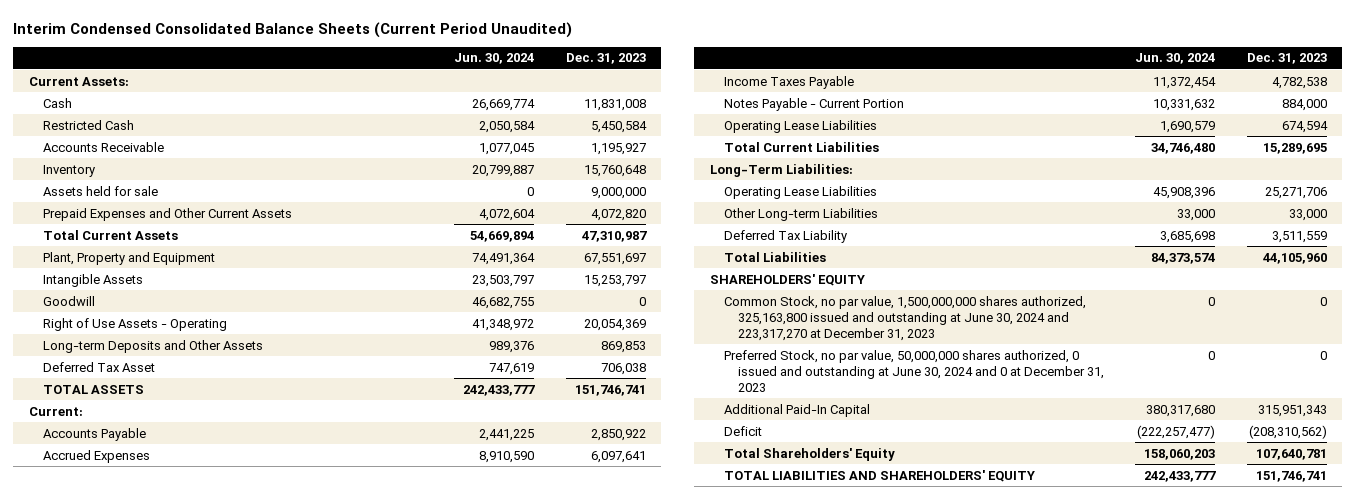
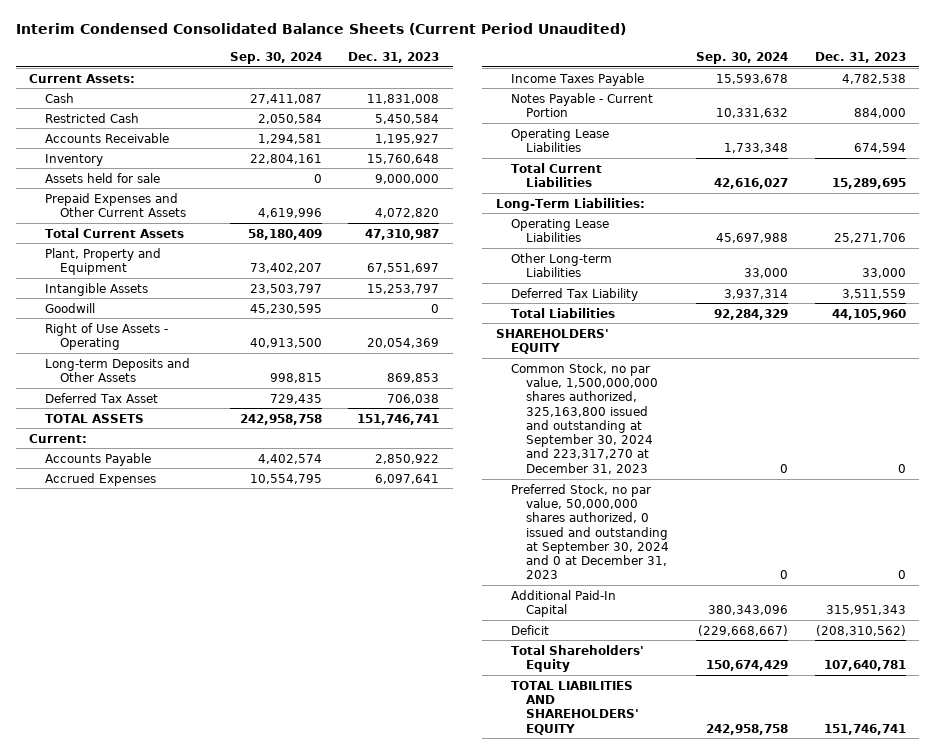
- | Jun. 30, 2024 | Dec. 31, 2023
+ | Sep. 30, 2024 | Dec. 31, 2023
- Common Stock, no par value, 1,500,000,000 shares authorized, 325,163,800 issued and outstanding at June 30, 2024 and 223,317,270 at December 31, 2023 | 0 | 0
- Preferred Stock, no par value, 50,000,000 shares authorized, 0 issued and outstanding at June 30, 2024 and 0 at December 31, 2023 | 0 | 0
+ Common Stock, no par value, 1,500,000,000 shares authorized, 325,163,800 issued and outstanding at September 30, 2024 and 223,317,270 at December 31, 2023 | 0 | 0
+ Preferred Stock, no par value, 50,000,000 shares authorized, 0 issued and outstanding at September 30, 2024 and 0 at December 31, 2023 | 0 | 0

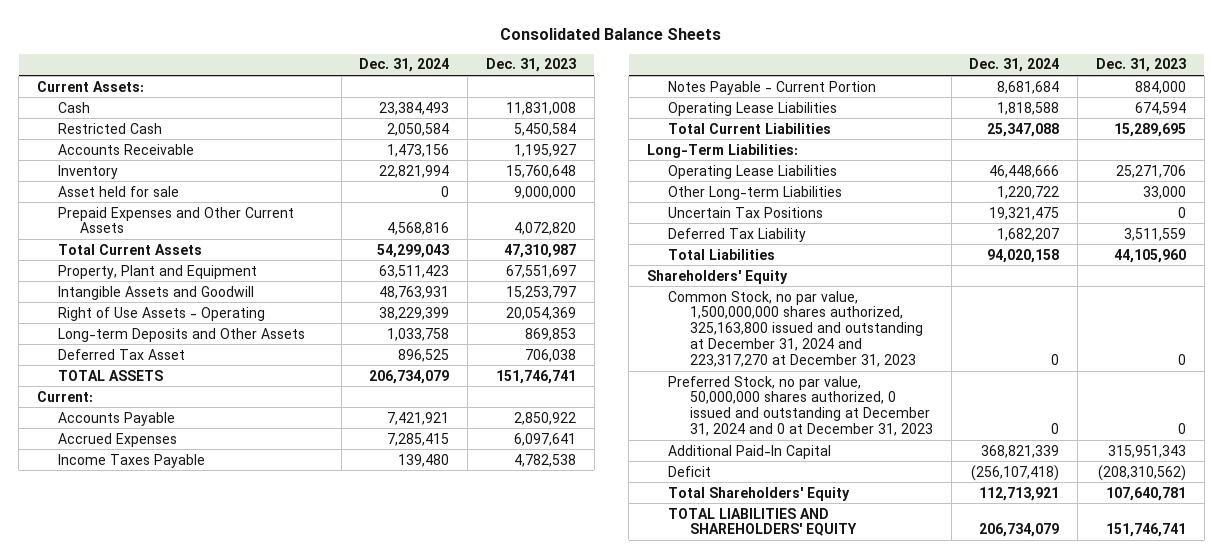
- Interim Condensed Consolidated Balance Sheets (Current Period Unaudited)
+ Consolidated Balance Sheets
- | Sep. 30, 2024 | Dec. 31, 2023
+ | Dec. 31, 2024 | Dec. 31, 2023
- Assets held for sale | 0 | 9,000,000
+ Asset held for sale | 0 | 9,000,000
- Plant, Property and Equipment | 73,402,207 | 67,551,697
- Intangible Assets | 23,503,797 | 15,253,797
- Goodwill | 45,230,595 | 0
+ Property, Plant and Equipment | 63,511,423 | 67,551,697
+ Intangible Assets and Goodwill | 48,763,931 | 15,253,797
+ Uncertain Tax Positions | 19,321,475 | 0
- SHAREHOLDERS' EQUITY
- Common Stock, no par value, 1,500,000,000 shares authorized, 325,163,800 issued and outstanding at September 30, 2024 and 223,317,270 at December 31, 2023 | 0 | 0
- Preferred Stock, no par value, 50,000,000 shares authorized, 0 issued and outstanding at September 30, 2024 and 0 at December 31, 2023 | 0 | 0
+ Shareholders' Equity
+ Common Stock, no par value, 1,500,000,000 shares authorized, 325,163,800 issued and outstanding at December 31, 2024 and 223,317,270 at December 31, 2023 | 0 | 0
+ Preferred Stock, no par value, 50,000,000 shares authorized, 0 issued and outstanding at December 31, 2024 and 0 at December 31, 2023 | 0 | 0

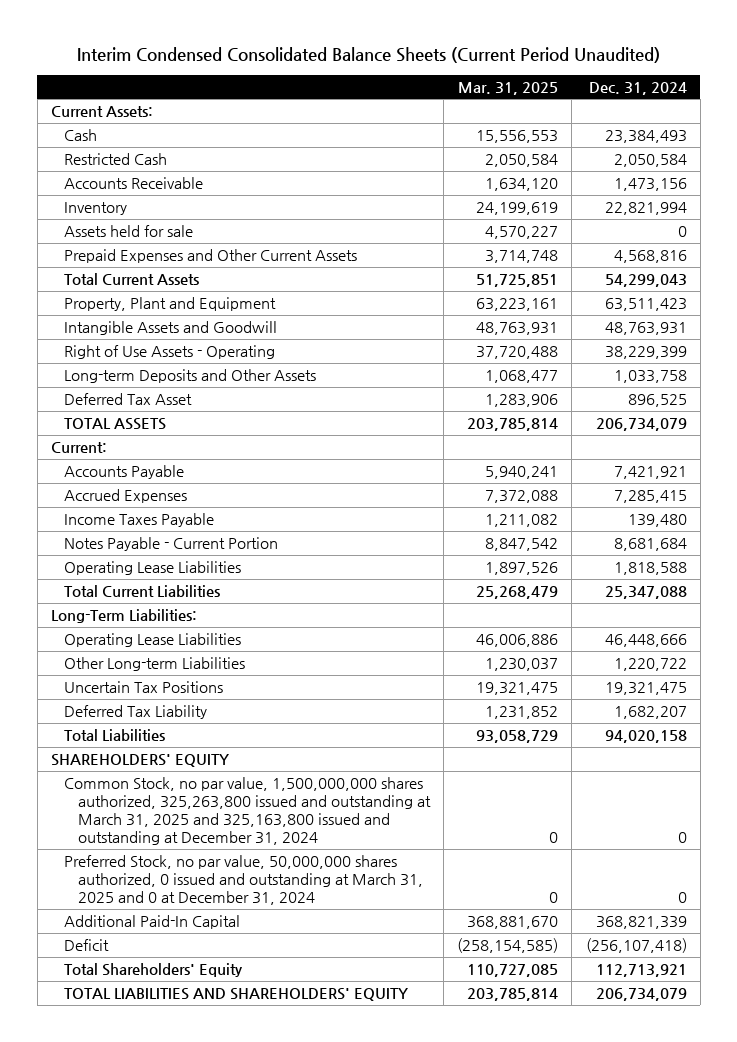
- Consolidated Balance Sheets
+ Interim Condensed Consolidated Balance Sheets (Current Period Unaudited)
- | Dec. 31, 2024 | Dec. 31, 2023
+ | Mar. 31, 2025 | Dec. 31, 2024
- Asset held for sale | 0 | 9,000,000
+ Assets held for sale | 4,570,227 | 0
- Shareholders' Equity
- Common Stock, no par value, 1,500,000,000 shares authorized, 325,163,800 issued and outstanding at December 31, 2024 and 223,317,270 at December 31, 2023 | 0 | 0
- Preferred Stock, no par value, 50,000,000 shares authorized, 0 issued and outstanding at December 31, 2024 and 0 at December 31, 2023 | 0 | 0
+ SHAREHOLDERS' EQUITY
+ Common Stock, no par value, 1,500,000,000 shares authorized, 325,263,800 issued and outstanding at March 31, 2025 and 325,163,800 issued and outstanding at December 31, 2024 | 0 | 0
+ Preferred Stock, no par value, 50,000,000 shares authorized, 0 issued and outstanding at March 31, 2025 and 0 at December 31, 2024 | 0 | 0

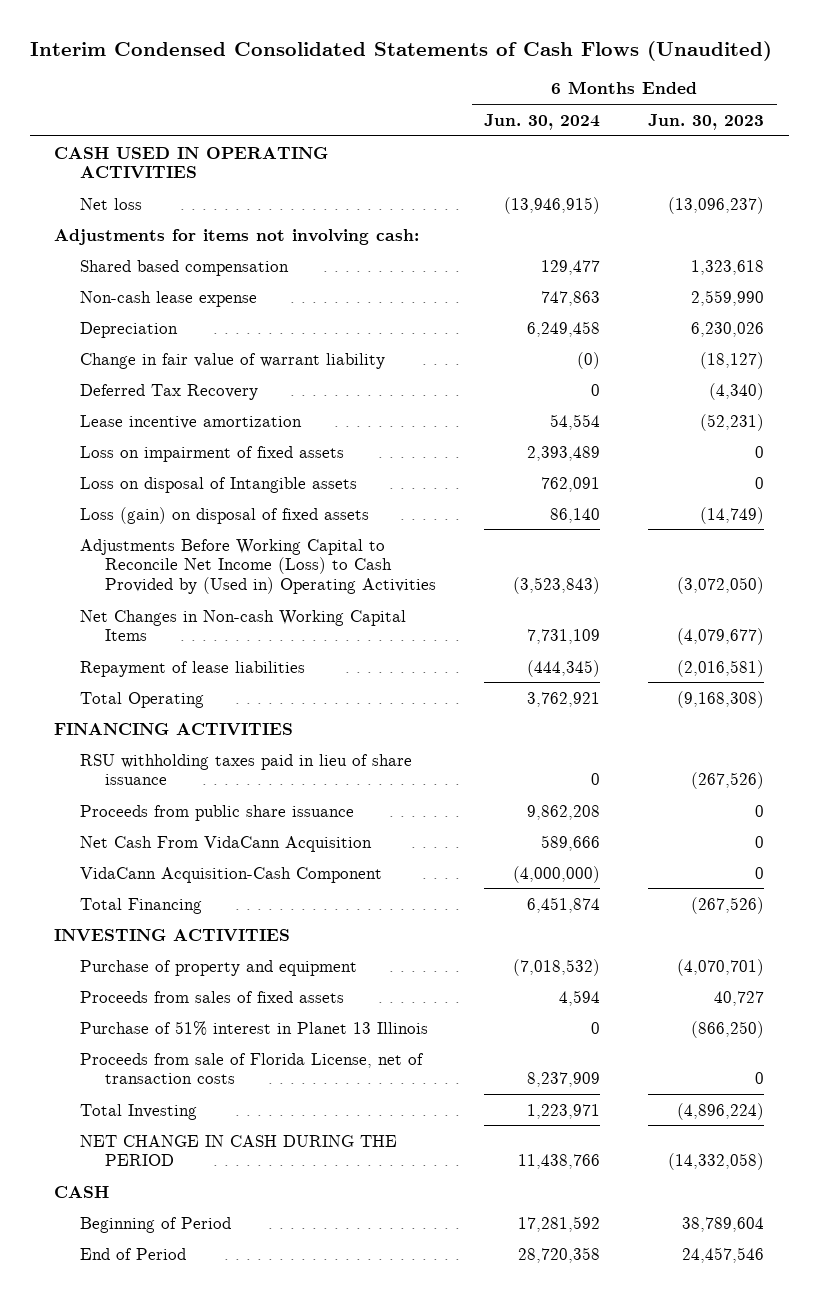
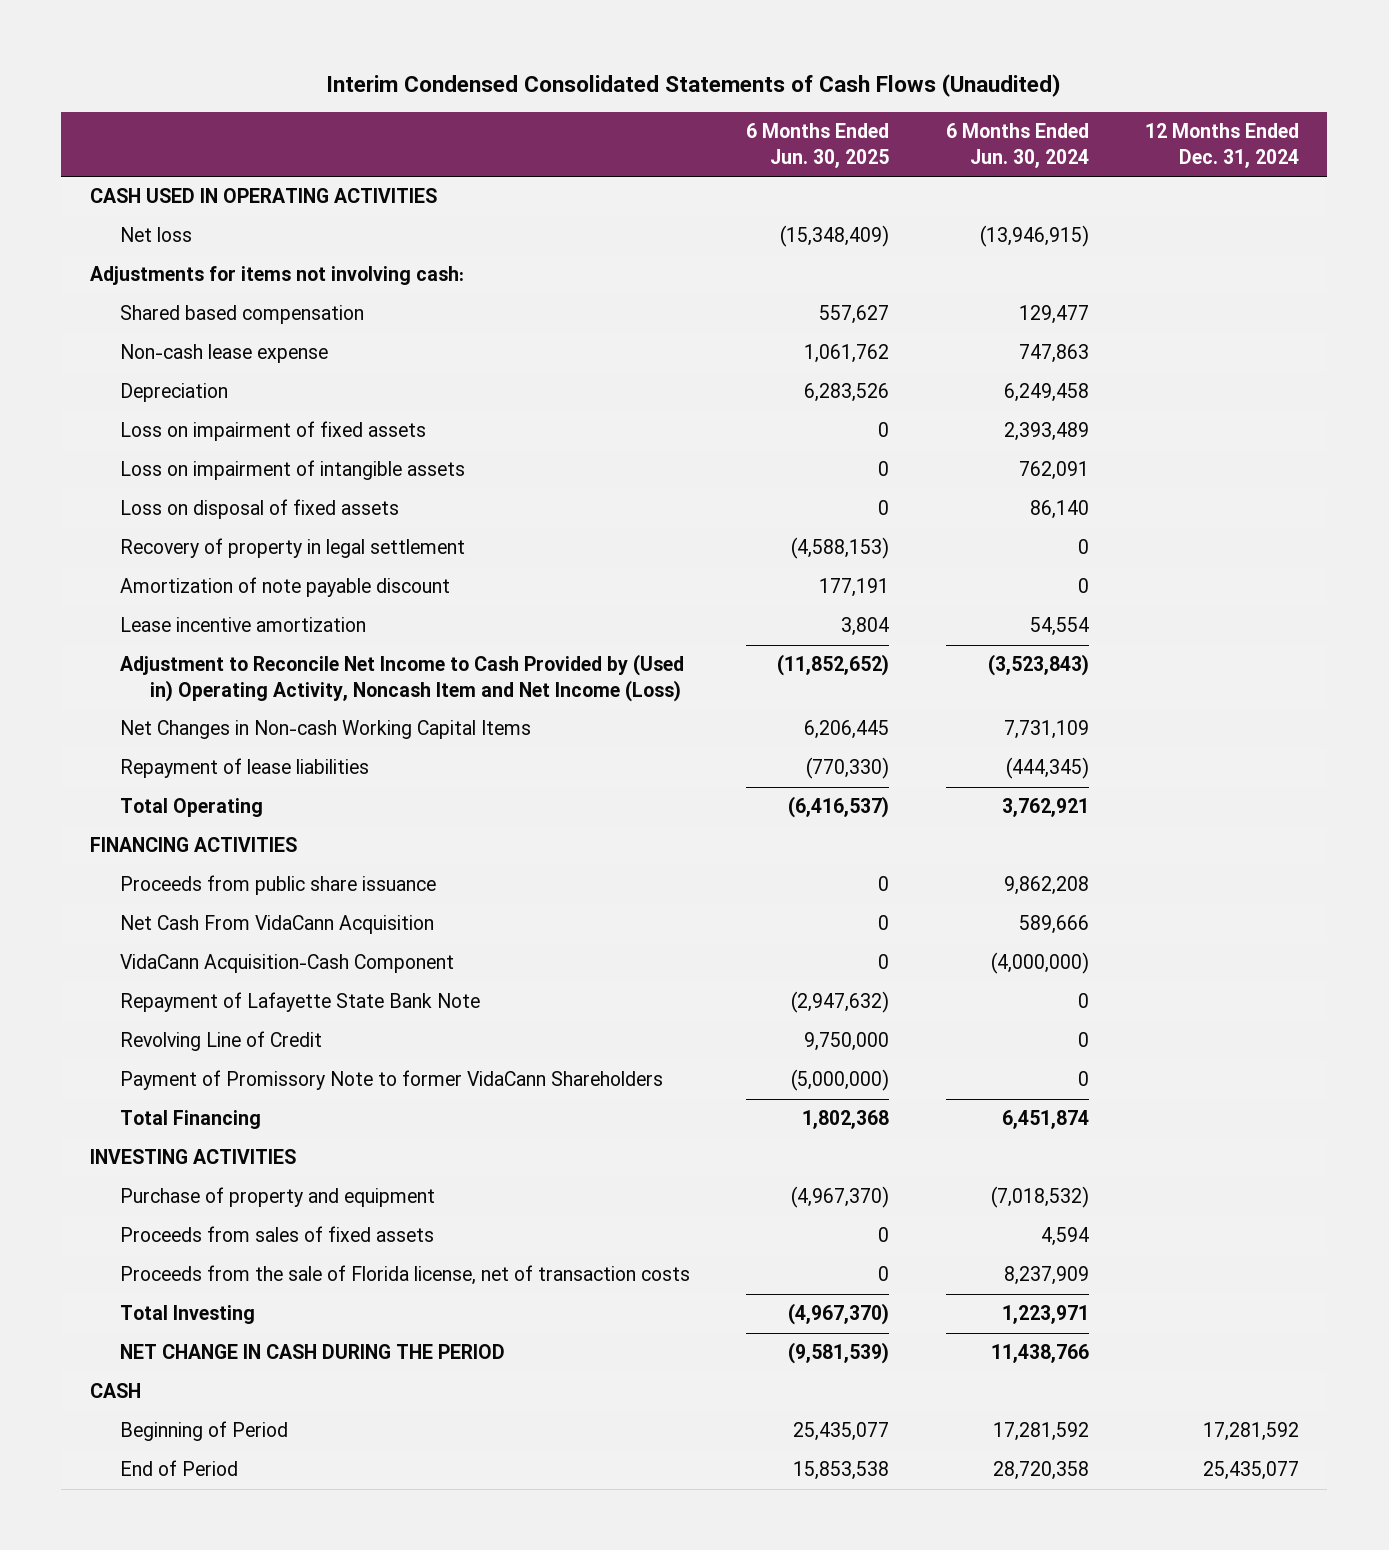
- | 6 Months Ended Jun. 30, 2024 | 6 Months Ended Jun. 30, 2023
+ | 6 Months Ended Jun. 30, 2025 | 6 Months Ended Jun. 30, 2024 | 12 Months Ended Dec. 31, 2024
- Change in fair value of warrant liability | (0) | (18,127)
- Deferred Tax Recovery | 0 | (4,340)
- Loss on disposal of Intangible assets | 762,091 | 0
- Loss (gain) on disposal of fixed assets | 86,140 | (14,749)
- Adjustments Before Working Capital to Reconcile Net Income (Loss) to Cash Provided by (Used in) Operating Activities | (3,523,843) | (3,072,050)
+ Loss on impairment of intangible assets | 0 | 762,091 |
+ Loss on disposal of fixed assets | 0 | 86,140 |
+ Recovery of property in legal settlement | (4,588,153) | 0 |
+ Amortization of note payable discount | 177,191 | 0 |
moved down: Lease incentive amortization | 3,804 | 54,554 |
+ Adjustment to Reconcile Net Income to Cash Provided by (Used in) Operating Activity, Noncash Item and Net Income (Loss) | (11,852,652) | (3,523,843) |
- RSU withholding taxes paid in lieu of share issuance | 0 | (267,526)
+ Repayment of Lafayette State Bank Note | (2,947,632) | 0 |
+ Revolving Line of Credit | 9,750,000 | 0 |
+ Payment of Promissory Note to former VidaCann Shareholders | (5,000,000) | 0 |
- Purchase of 51% interest in Planet 13 Illinois | 0 | (866,250)
- Proceeds from sale of Florida License, net of transaction costs | 8,237,909 | 0
+ Proceeds from the sale of Florida license, net of transaction costs | 0 | 8,237,909 |

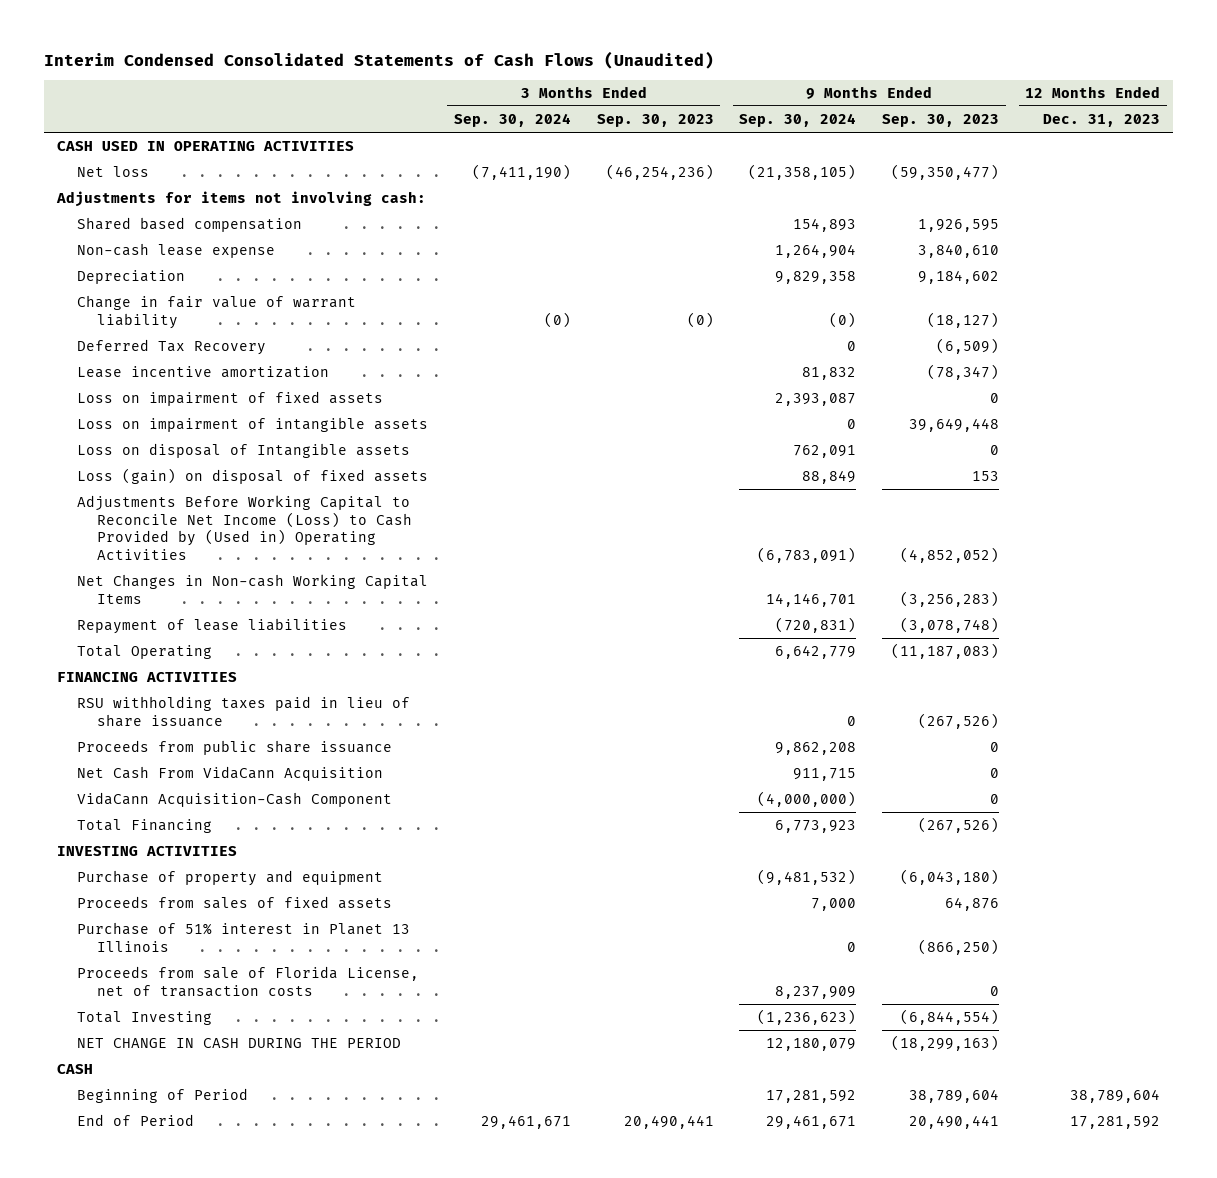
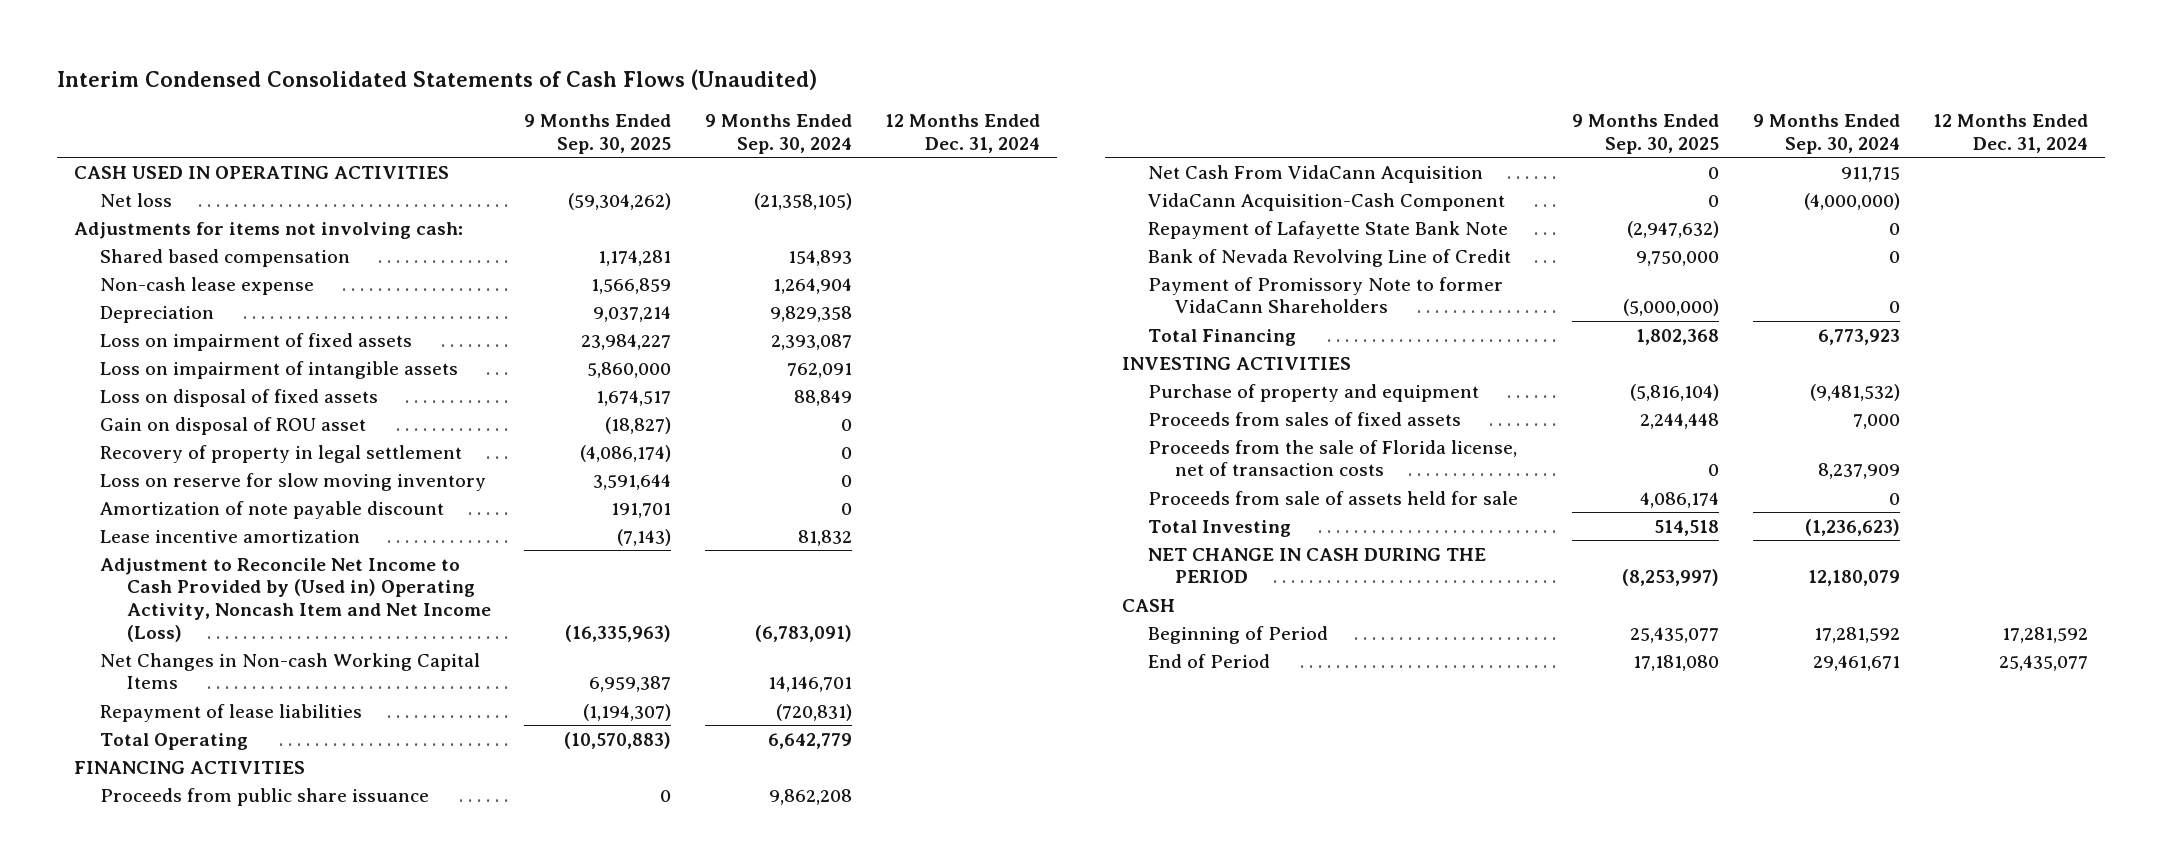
- | 3 Months Ended Sep. 30, 2024 | 3 Months Ended Sep. 30, 2023 | 9 Months Ended Sep. 30, 2024 | 9 Months Ended Sep. 30, 2023 | 12 Months Ended Dec. 31, 2023
+ | 9 Months Ended Sep. 30, 2025 | 9 Months Ended Sep. 30, 2024 | 12 Months Ended Dec. 31, 2024
- Change in fair value of warrant liability | (0) | (0) | (0) | (18,127) |
- Deferred Tax Recovery | | | 0 | (6,509) |
- Loss on impairment of intangible assets | | | 0 | 39,649,448 |
- Loss on disposal of Intangible assets | | | 762,091 | 0 |
- Loss (gain) on disposal of fixed assets | | | 88,849 | 153 |
- Adjustments Before Working Capital to Reconcile Net Income (Loss) to Cash Provided by (Used in) Operating Activities | | | (6,783,091) | (4,852,052) |
+ Loss on impairment of intangible assets | 5,860,000 | 762,091 |
+ Loss on disposal of fixed assets | 1,674,517 | 88,849 |
+ Gain on disposal of ROU asset | (18,827) | 0 |
+ Recovery of property in legal settlement | (4,086,174) | 0 |
+ Loss on reserve for slow moving inventory | 3,591,644 | 0 |
+ Amortization of note payable discount | 191,701 | 0 |
moved down: Lease incentive amortization | (7,143) | 81,832 |
+ Adjustment to Reconcile Net Income to Cash Provided by (Used in) Operating Activity, Noncash Item and Net Income (Loss) | (16,335,963) | (6,783,091) |
- RSU withholding taxes paid in lieu of share issuance | | | 0 | (267,526) |
+ Repayment of Lafayette State Bank Note | (2,947,632) | 0 |
+ Bank of Nevada Revolving Line of Credit | 9,750,000 | 0 |
+ Payment of Promissory Note to former VidaCann Shareholders | (5,000,000) | 0 |
- Purchase of 51% interest in Planet 13 Illinois | | | 0 | (866,250) |
- Proceeds from sale of Florida License, net of transaction costs | | | 8,237,909 | 0 |
+ Proceeds from the sale of Florida license, net of transaction costs | 0 | 8,237,909 |
+ Proceeds from sale of assets held for sale | 4,086,174 | 0 |

